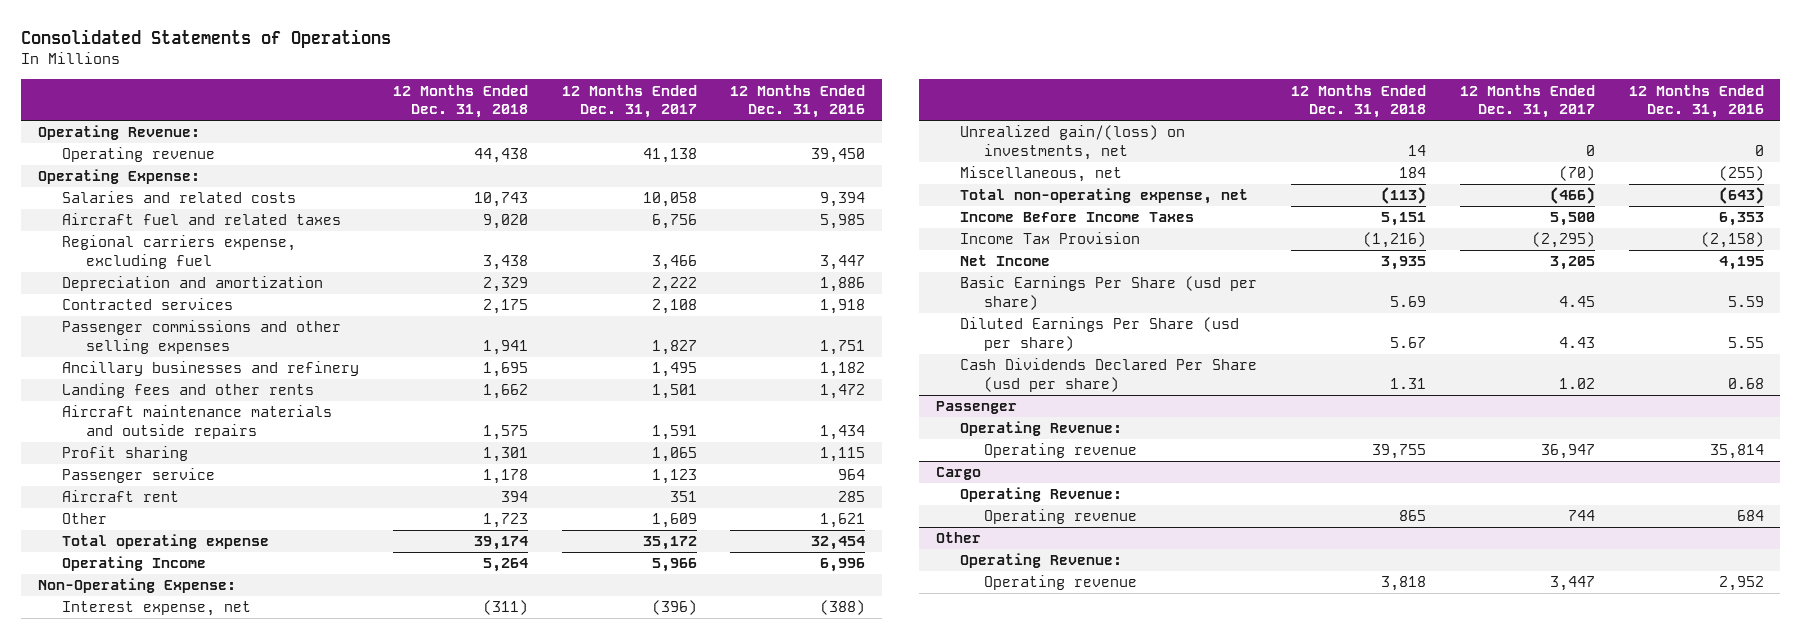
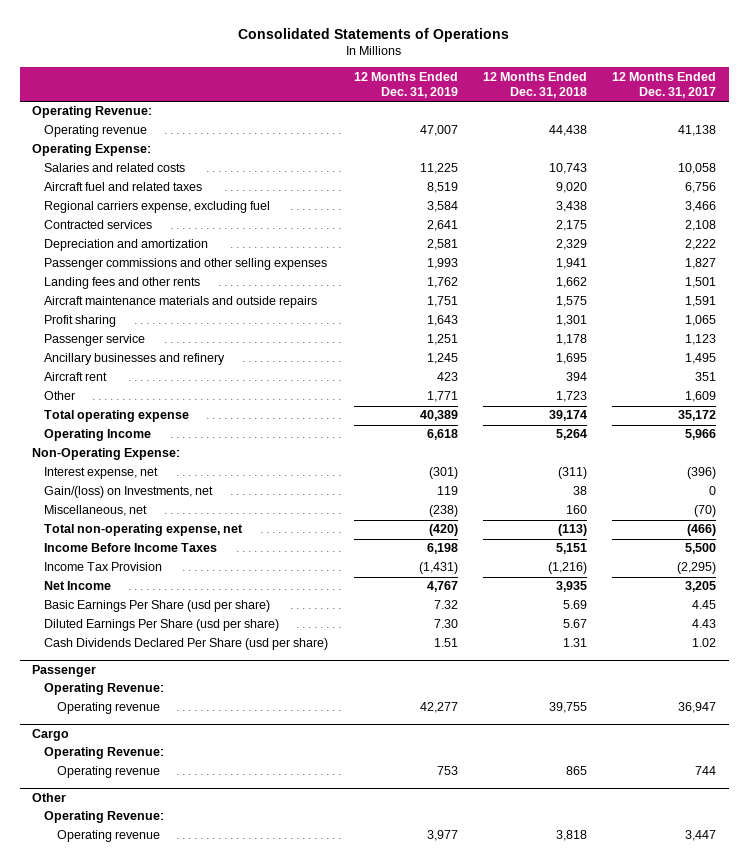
- | 12 Months Ended Dec. 31, 2018 | 12 Months Ended Dec. 31, 2017 | 12 Months Ended Dec. 31, 2016
+ | 12 Months Ended Dec. 31, 2019 | 12 Months Ended Dec. 31, 2018 | 12 Months Ended Dec. 31, 2017
moved down: Depreciation and amortization | 2,581 | 2,329 | 2,222
moved down: Ancillary businesses and refinery | 1,245 | 1,695 | 1,495
- Unrealized gain/(loss) on investments, net | 14 | 0 | 0
- Miscellaneous, net | 184 | (70) | (255)
+ Gain/(loss) on Investments, net | 119 | 38 | 0
+ Miscellaneous, net | (238) | 160 | (70)

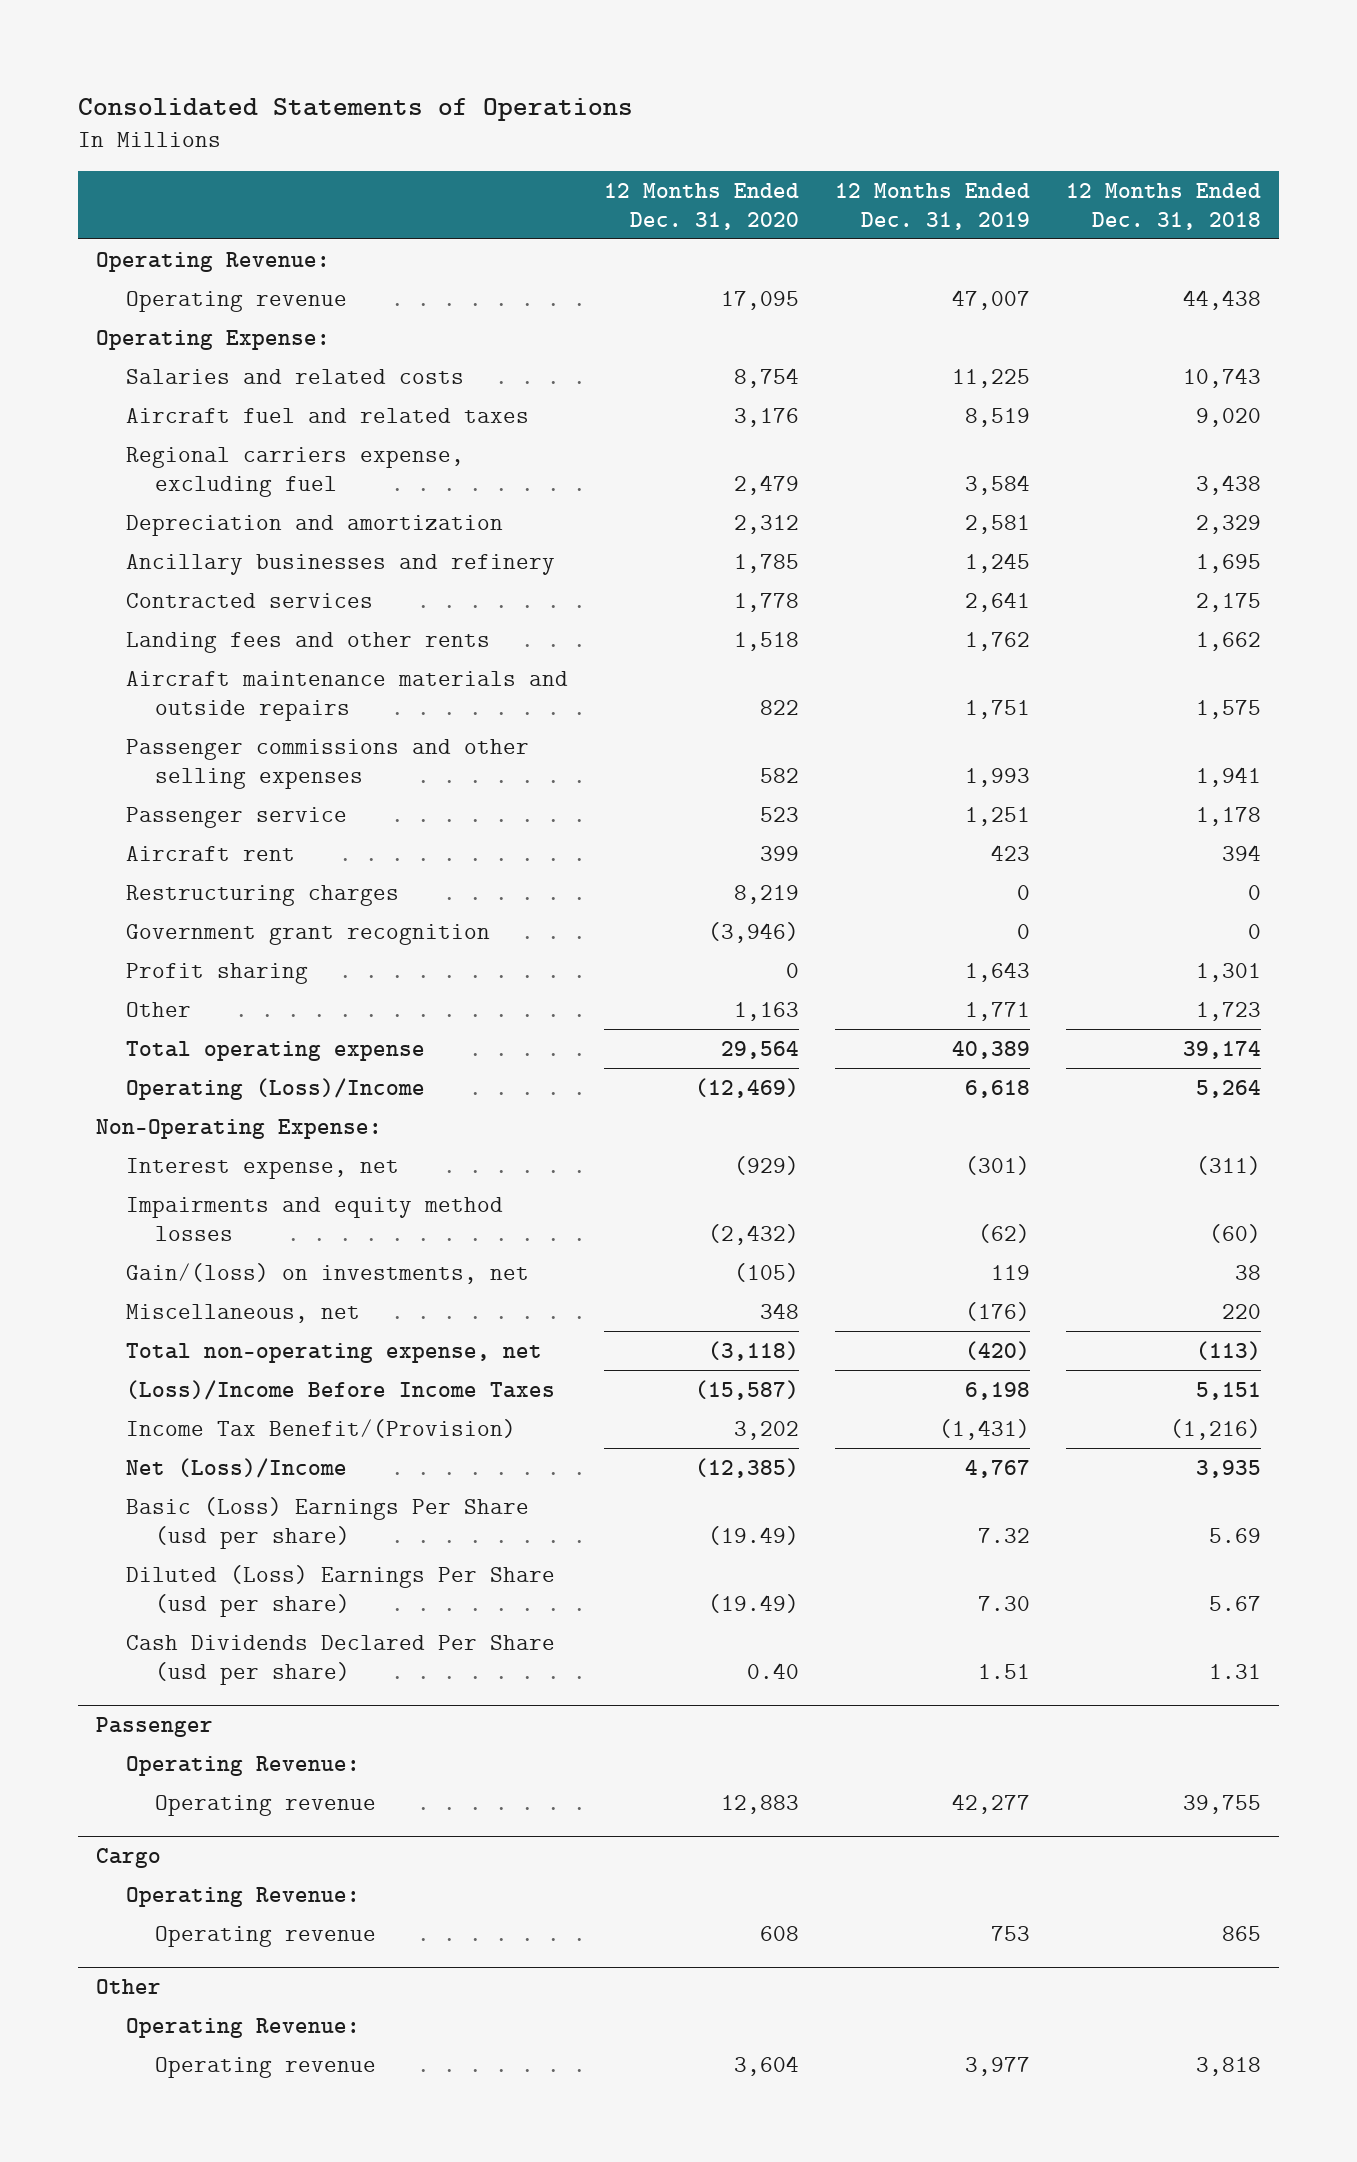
- | 12 Months Ended Dec. 31, 2019 | 12 Months Ended Dec. 31, 2018 | 12 Months Ended Dec. 31, 2017
+ | 12 Months Ended Dec. 31, 2020 | 12 Months Ended Dec. 31, 2019 | 12 Months Ended Dec. 31, 2018
moved up: Ancillary businesses and refinery | 1,785 | 1,245 | 1,695
moved down: Contracted services | 1,778 | 2,641 | 2,175
moved down: Passenger commissions and other selling expenses | 582 | 1,993 | 1,941
+ Restructuring charges | 8,219 | 0 | 0
+ Government grant recognition | (3,946) | 0 | 0
moved down: Profit sharing | 0 | 1,643 | 1,301
- Operating Income | 6,618 | 5,264 | 5,966
+ Operating (Loss)/Income | (12,469) | 6,618 | 5,264
- Gain/(loss) on Investments, net | 119 | 38 | 0
- Miscellaneous, net | (238) | 160 | (70)
+ Impairments and equity method losses | (2,432) | (62) | (60)
+ Gain/(loss) on investments, net | (105) | 119 | 38
+ Miscellaneous, net | 348 | (176) | 220
- Income Before Income Taxes | 6,198 | 5,151 | 5,500
- Income Tax Provision | (1,431) | (1,216) | (2,295)
- Net Income | 4,767 | 3,935 | 3,205
- Basic Earnings Per Share (usd per share) | 7.32 | 5.69 | 4.45
- Diluted Earnings Per Share (usd per share) | 7.30 | 5.67 | 4.43
+ (Loss)/Income Before Income Taxes | (15,587) | 6,198 | 5,151
+ Income Tax Benefit/(Provision) | 3,202 | (1,431) | (1,216)
+ Net (Loss)/Income | (12,385) | 4,767 | 3,935
+ Basic (Loss) Earnings Per Share (usd per share) | (19.49) | 7.32 | 5.69
+ Diluted (Loss) Earnings Per Share (usd per share) | (19.49) | 7.30 | 5.67

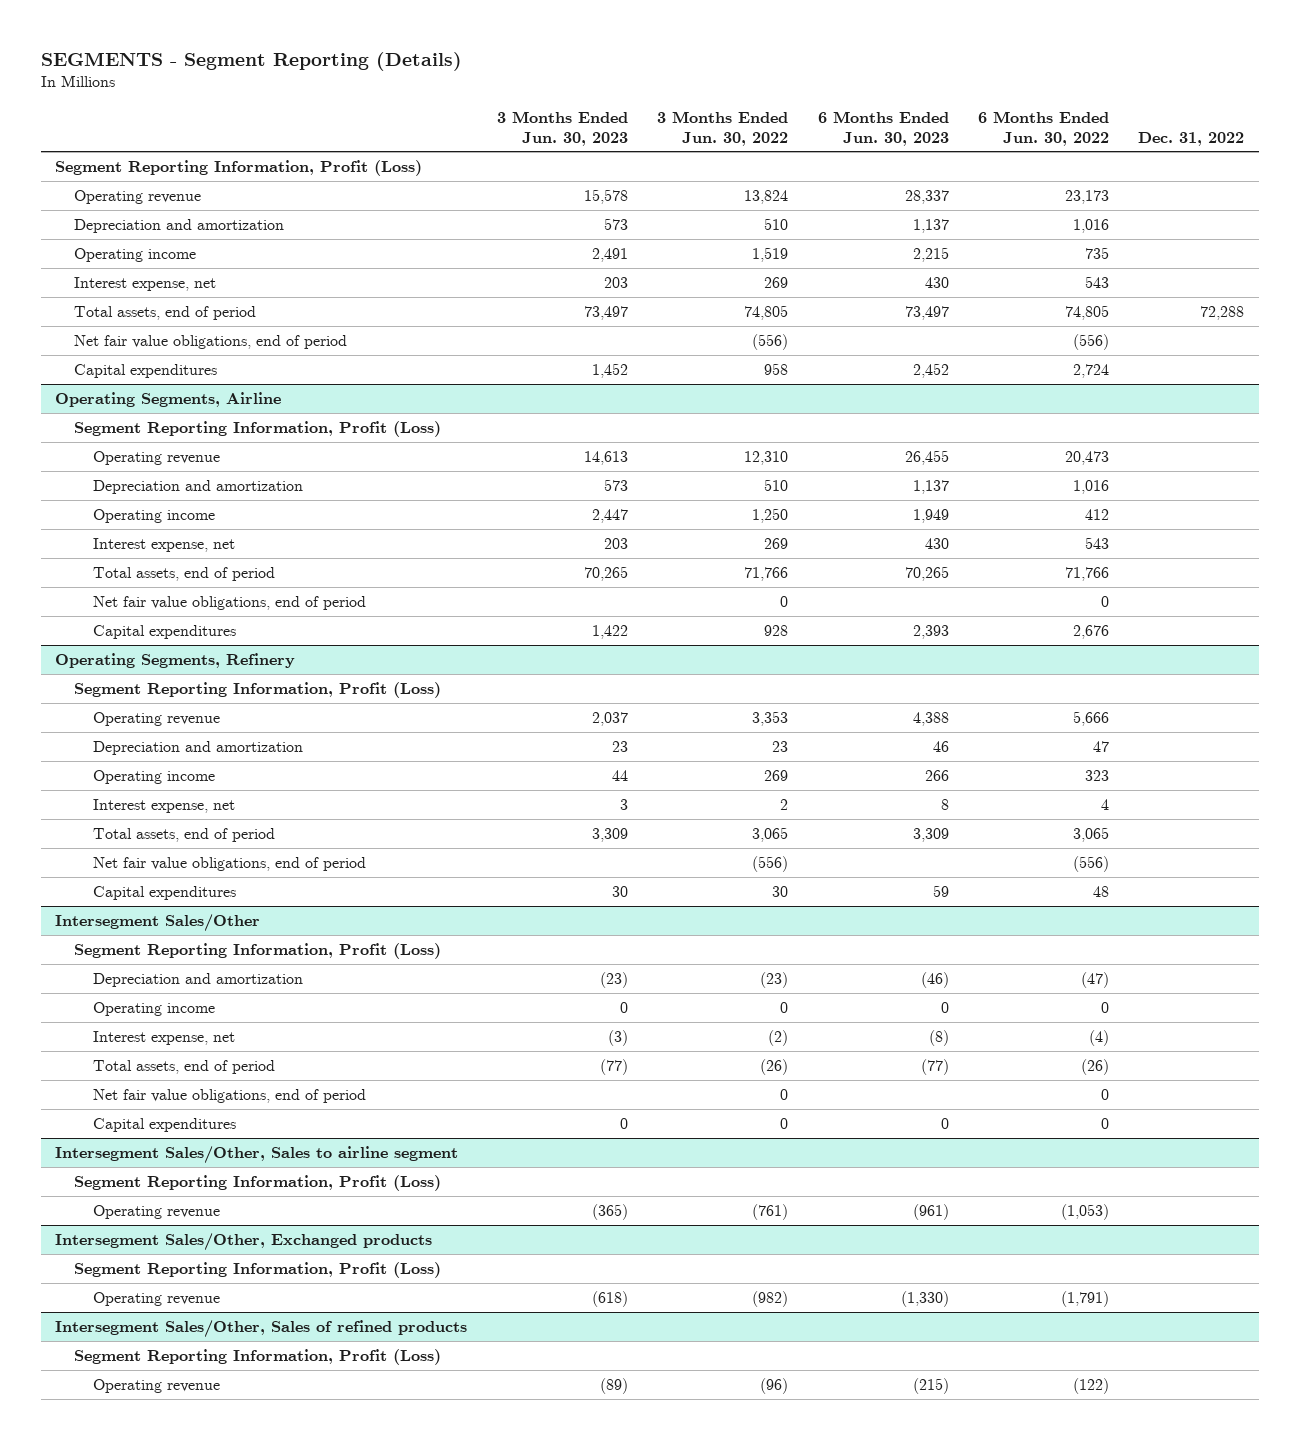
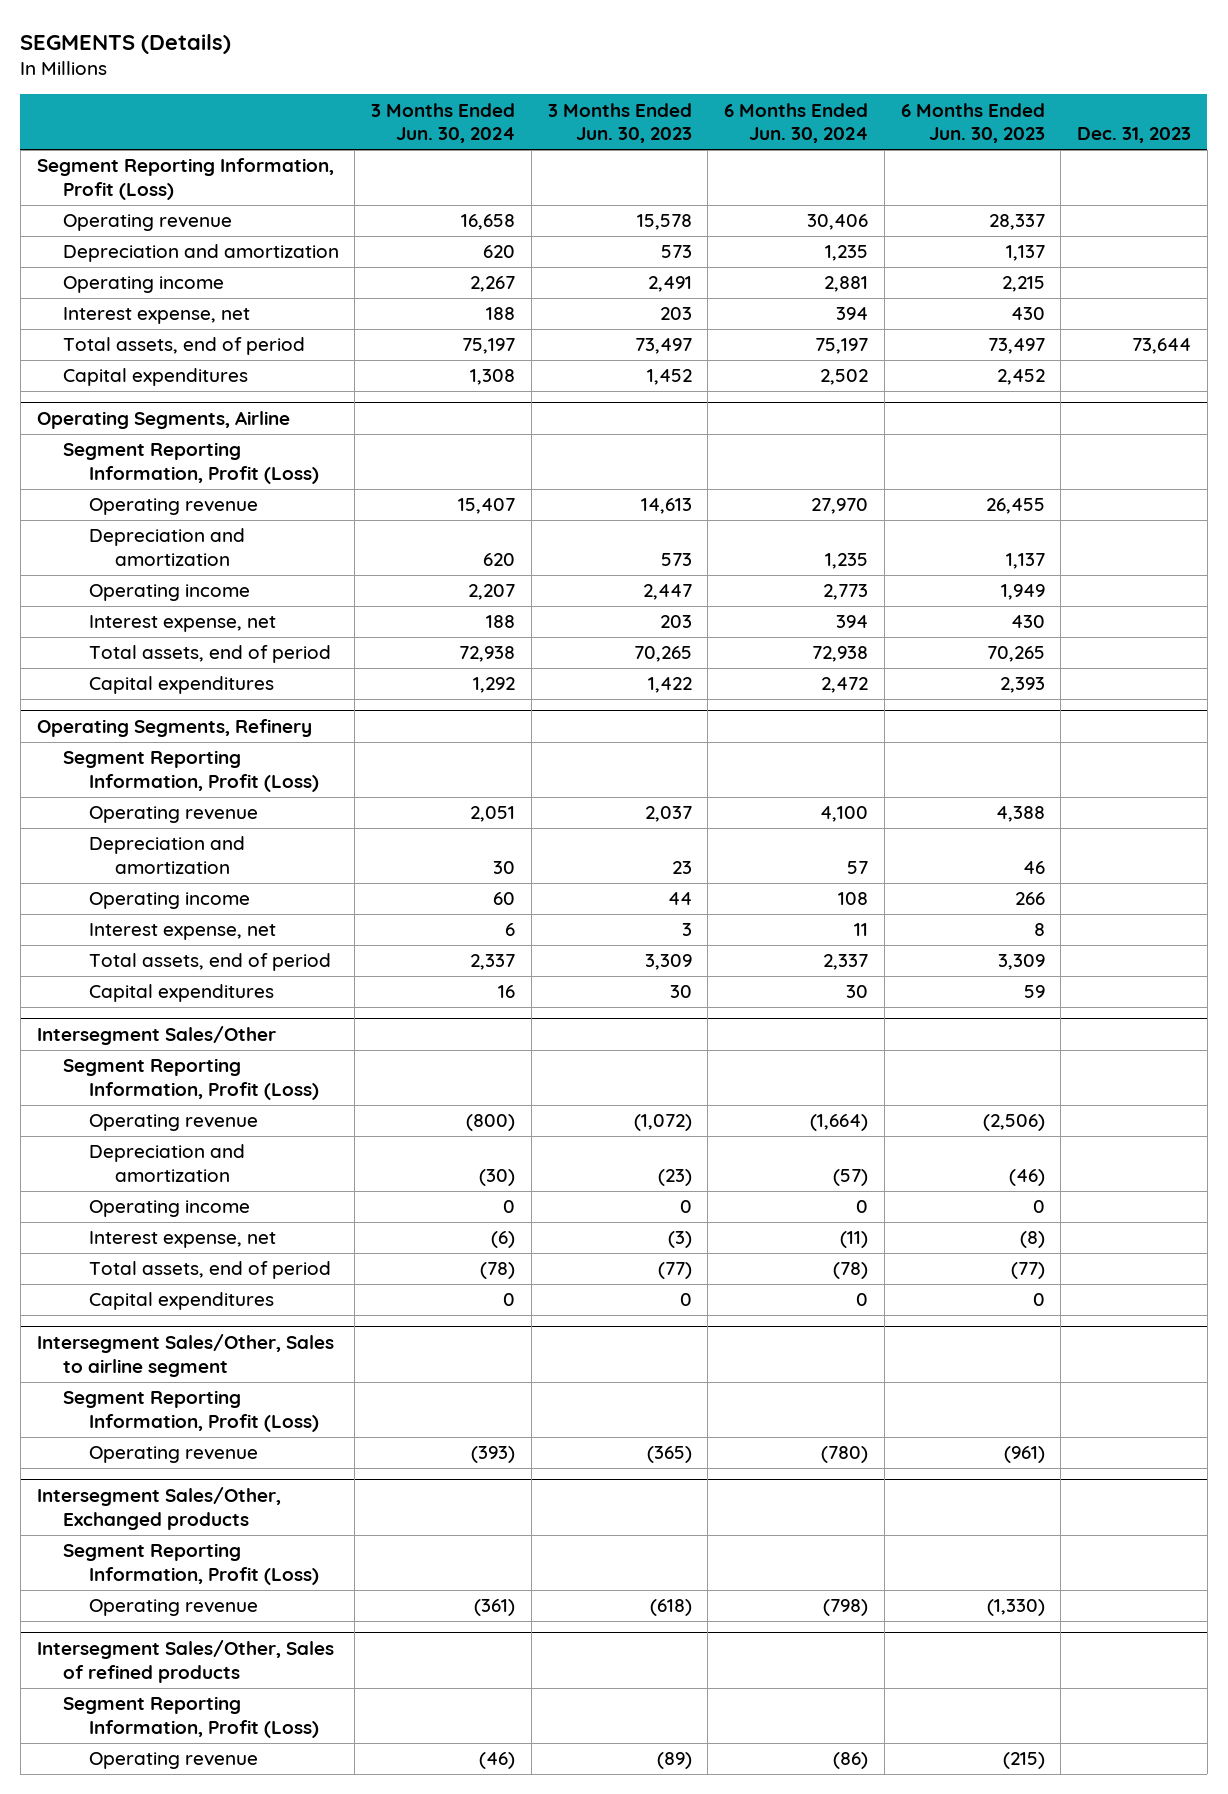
- SEGMENTS - Segment Reporting (Details)
+ SEGMENTS (Details)
- | 3 Months Ended Jun. 30, 2023 | 3 Months Ended Jun. 30, 2022 | 6 Months Ended Jun. 30, 2023 | 6 Months Ended Jun. 30, 2022 | Dec. 31, 2022
+ | 3 Months Ended Jun. 30, 2024 | 3 Months Ended Jun. 30, 2023 | 6 Months Ended Jun. 30, 2024 | 6 Months Ended Jun. 30, 2023 | Dec. 31, 2023
- Net fair value obligations, end of period | | (556) | | (556) |
@ Operating Segments, Airline
- Net fair value obligations, end of period | | 0 | | 0 |
@ Operating Segments, Refinery
- Net fair value obligations, end of period | | (556) | | (556) |
@ Intersegment Sales/Other
+ Operating revenue | (800) | (1,072) | (1,664) | (2,506) |
- Net fair value obligations, end of period | | 0 | | 0 |

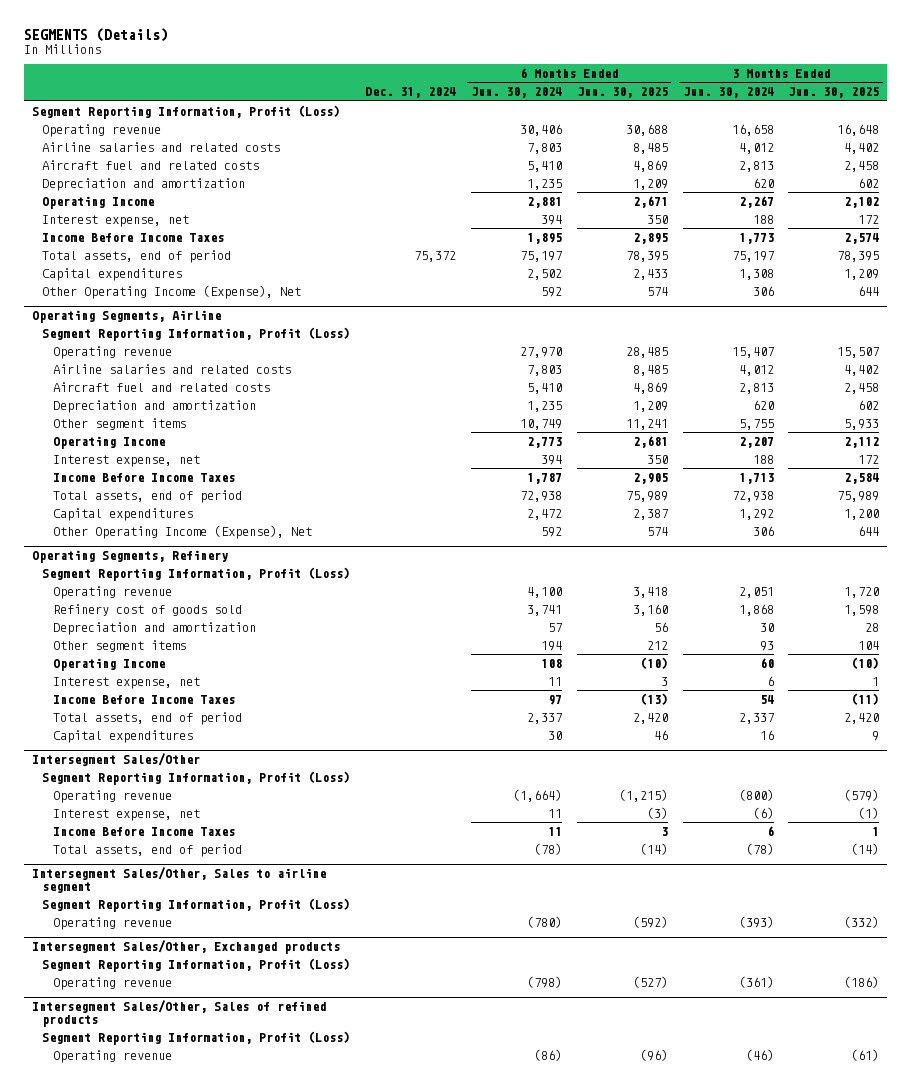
- | 3 Months Ended Jun. 30, 2024 | 3 Months Ended Jun. 30, 2023 | 6 Months Ended Jun. 30, 2024 | 6 Months Ended Jun. 30, 2023 | Dec. 31, 2023
+ | Dec. 31, 2024 | 6 Months Ended Jun. 30, 2024 | 6 Months Ended Jun. 30, 2025 | 3 Months Ended Jun. 30, 2024 | 3 Months Ended Jun. 30, 2025
+ Airline salaries and related costs | | 7,803 | 8,485 | 4,012 | 4,402
+ Aircraft fuel and related costs | | 5,410 | 4,869 | 2,813 | 2,458
- Operating income | 2,267 | 2,491 | 2,881 | 2,215 |
+ Operating Income | | 2,881 | 2,671 | 2,267 | 2,102
+ Income Before Income Taxes | | 1,895 | 2,895 | 1,773 | 2,574
+ Other Operating Income (Expense), Net | | 592 | 574 | 306 | 644
@ Operating Segments, Airline
+ Airline salaries and related costs | | 7,803 | 8,485 | 4,012 | 4,402
+ Aircraft fuel and related costs | | 5,410 | 4,869 | 2,813 | 2,458
- Operating income | 2,207 | 2,447 | 2,773 | 1,949 |
+ Other segment items | | 10,749 | 11,241 | 5,755 | 5,933
+ Operating Income | | 2,773 | 2,681 | 2,207 | 2,112
+ Income Before Income Taxes | | 1,787 | 2,905 | 1,713 | 2,584
+ Other Operating Income (Expense), Net | | 592 | 574 | 306 | 644
@ Operating Segments, Refinery
+ Refinery cost of goods sold | | 3,741 | 3,160 | 1,868 | 1,598
- Operating income | 60 | 44 | 108 | 266 |
+ Other segment items | | 194 | 212 | 93 | 104
+ Operating Income | | 108 | (10) | 60 | (10)
+ Income Before Income Taxes | | 97 | (13) | 54 | (11)
@ Intersegment Sales/Other
- Depreciation and amortization | (30) | (23) | (57) | (46) |
- Operating income | 0 | 0 | 0 | 0 |
- Interest expense, net | (6) | (3) | (11) | (8) |
+ Interest expense, net | | 11 | (3) | (6) | (1)
+ Income Before Income Taxes | | 11 | 3 | 6 | 1
- Capital expenditures | 0 | 0 | 0 | 0 |

